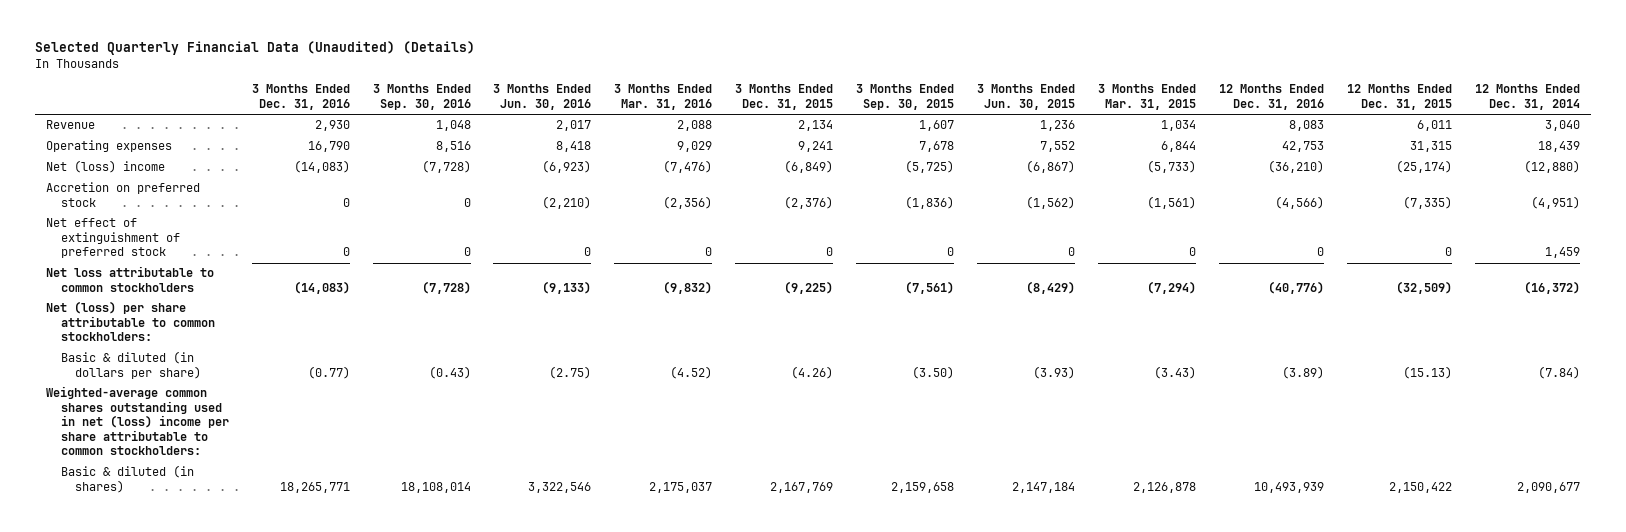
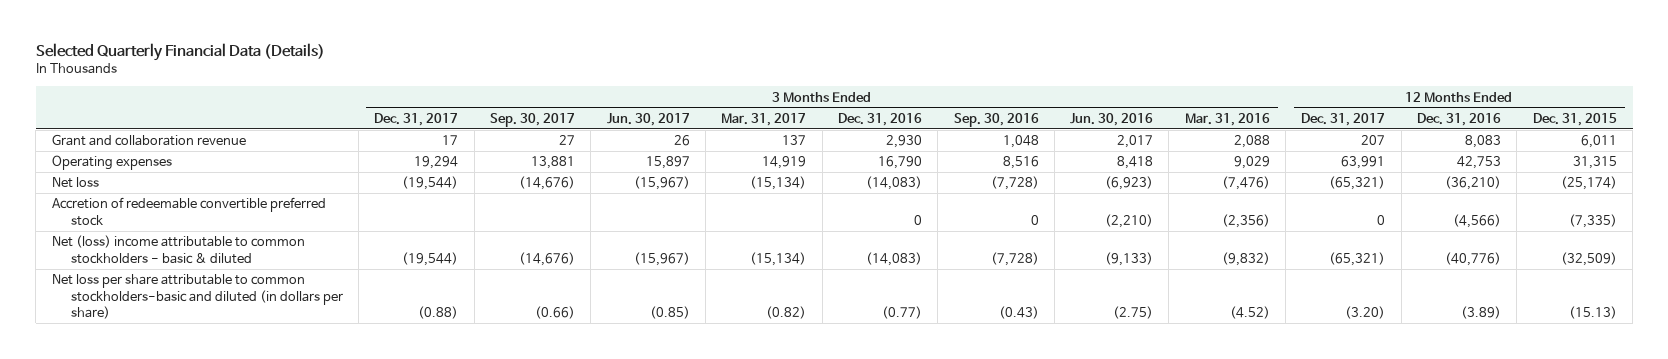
- Selected Quarterly Financial Data (Unaudited) (Details)
+ Selected Quarterly Financial Data (Details)
- | 3 Months Ended Dec. 31, 2016 | 3 Months Ended Sep. 30, 2016 | 3 Months Ended Jun. 30, 2016 | 3 Months Ended Mar. 31, 2016 | 3 Months Ended Dec. 31, 2015 | 3 Months Ended Sep. 30, 2015 | 3 Months Ended Jun. 30, 2015 | 3 Months Ended Mar. 31, 2015 | 12 Months Ended Dec. 31, 2016 | 12 Months Ended Dec. 31, 2015 | 12 Months Ended Dec. 31, 2014
+ | 3 Months Ended Dec. 31, 2017 | 3 Months Ended Sep. 30, 2017 | 3 Months Ended Jun. 30, 2017 | 3 Months Ended Mar. 31, 2017 | 3 Months Ended Dec. 31, 2016 | 3 Months Ended Sep. 30, 2016 | 3 Months Ended Jun. 30, 2016 | 3 Months Ended Mar. 31, 2016 | 12 Months Ended Dec. 31, 2017 | 12 Months Ended Dec. 31, 2016 | 12 Months Ended Dec. 31, 2015
- Revenue | 2,930 | 1,048 | 2,017 | 2,088 | 2,134 | 1,607 | 1,236 | 1,034 | 8,083 | 6,011 | 3,040
+ Grant and collaboration revenue | 17 | 27 | 26 | 137 | 2,930 | 1,048 | 2,017 | 2,088 | 207 | 8,083 | 6,011
- Net (loss) income | (14,083) | (7,728) | (6,923) | (7,476) | (6,849) | (5,725) | (6,867) | (5,733) | (36,210) | (25,174) | (12,880)
- Accretion on preferred stock | 0 | 0 | (2,210) | (2,356) | (2,376) | (1,836) | (1,562) | (1,561) | (4,566) | (7,335) | (4,951)
- Net effect of extinguishment of preferred stock | 0 | 0 | 0 | 0 | 0 | 0 | 0 | 0 | 0 | 0 | 1,459
- Net loss attributable to common stockholders | (14,083) | (7,728) | (9,133) | (9,832) | (9,225) | (7,561) | (8,429) | (7,294) | (40,776) | (32,509) | (16,372)
- Net (loss) per share attributable to common stockholders:
- Basic & diluted (in dollars per share) | (0.77) | (0.43) | (2.75) | (4.52) | (4.26) | (3.50) | (3.93) | (3.43) | (3.89) | (15.13) | (7.84)
- Weighted-average common shares outstanding used in net (loss) income per share attributable to common stockholders:
- Basic & diluted (in shares) | 18,265,771 | 18,108,014 | 3,322,546 | 2,175,037 | 2,167,769 | 2,159,658 | 2,147,184 | 2,126,878 | 10,493,939 | 2,150,422 | 2,090,677
+ Net loss | (19,544) | (14,676) | (15,967) | (15,134) | (14,083) | (7,728) | (6,923) | (7,476) | (65,321) | (36,210) | (25,174)
+ Accretion of redeemable convertible preferred stock | | | | | 0 | 0 | (2,210) | (2,356) | 0 | (4,566) | (7,335)
+ Net (loss) income attributable to common stockholders - basic & diluted | (19,544) | (14,676) | (15,967) | (15,134) | (14,083) | (7,728) | (9,133) | (9,832) | (65,321) | (40,776) | (32,509)
+ Net loss per share attributable to common stockholders-basic and diluted (in dollars per share) | (0.88) | (0.66) | (0.85) | (0.82) | (0.77) | (0.43) | (2.75) | (4.52) | (3.20) | (3.89) | (15.13)

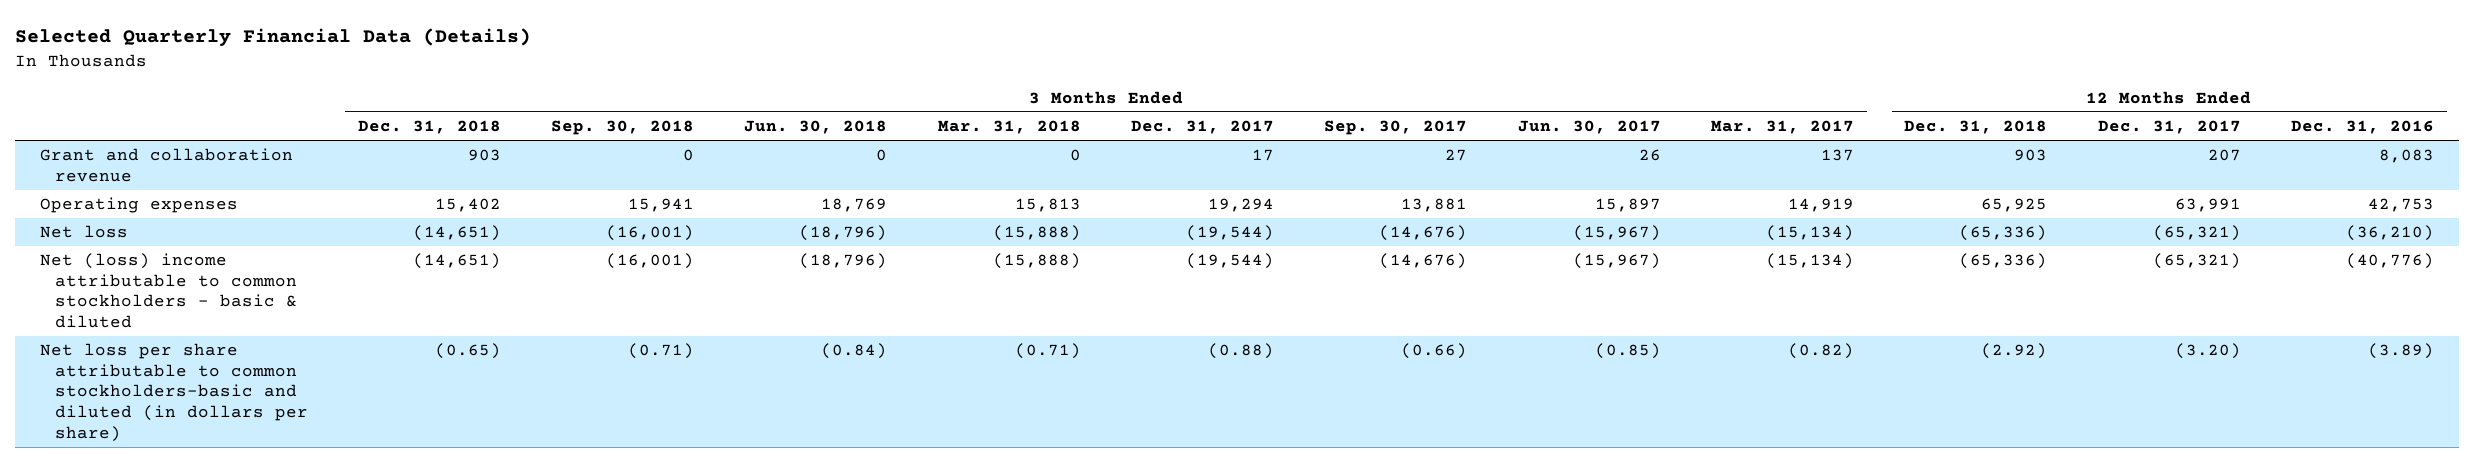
- | 3 Months Ended Dec. 31, 2017 | 3 Months Ended Sep. 30, 2017 | 3 Months Ended Jun. 30, 2017 | 3 Months Ended Mar. 31, 2017 | 3 Months Ended Dec. 31, 2016 | 3 Months Ended Sep. 30, 2016 | 3 Months Ended Jun. 30, 2016 | 3 Months Ended Mar. 31, 2016 | 12 Months Ended Dec. 31, 2017 | 12 Months Ended Dec. 31, 2016 | 12 Months Ended Dec. 31, 2015
+ | 3 Months Ended Dec. 31, 2018 | 3 Months Ended Sep. 30, 2018 | 3 Months Ended Jun. 30, 2018 | 3 Months Ended Mar. 31, 2018 | 3 Months Ended Dec. 31, 2017 | 3 Months Ended Sep. 30, 2017 | 3 Months Ended Jun. 30, 2017 | 3 Months Ended Mar. 31, 2017 | 12 Months Ended Dec. 31, 2018 | 12 Months Ended Dec. 31, 2017 | 12 Months Ended Dec. 31, 2016
- Accretion of redeemable convertible preferred stock | | | | | 0 | 0 | (2,210) | (2,356) | 0 | (4,566) | (7,335)

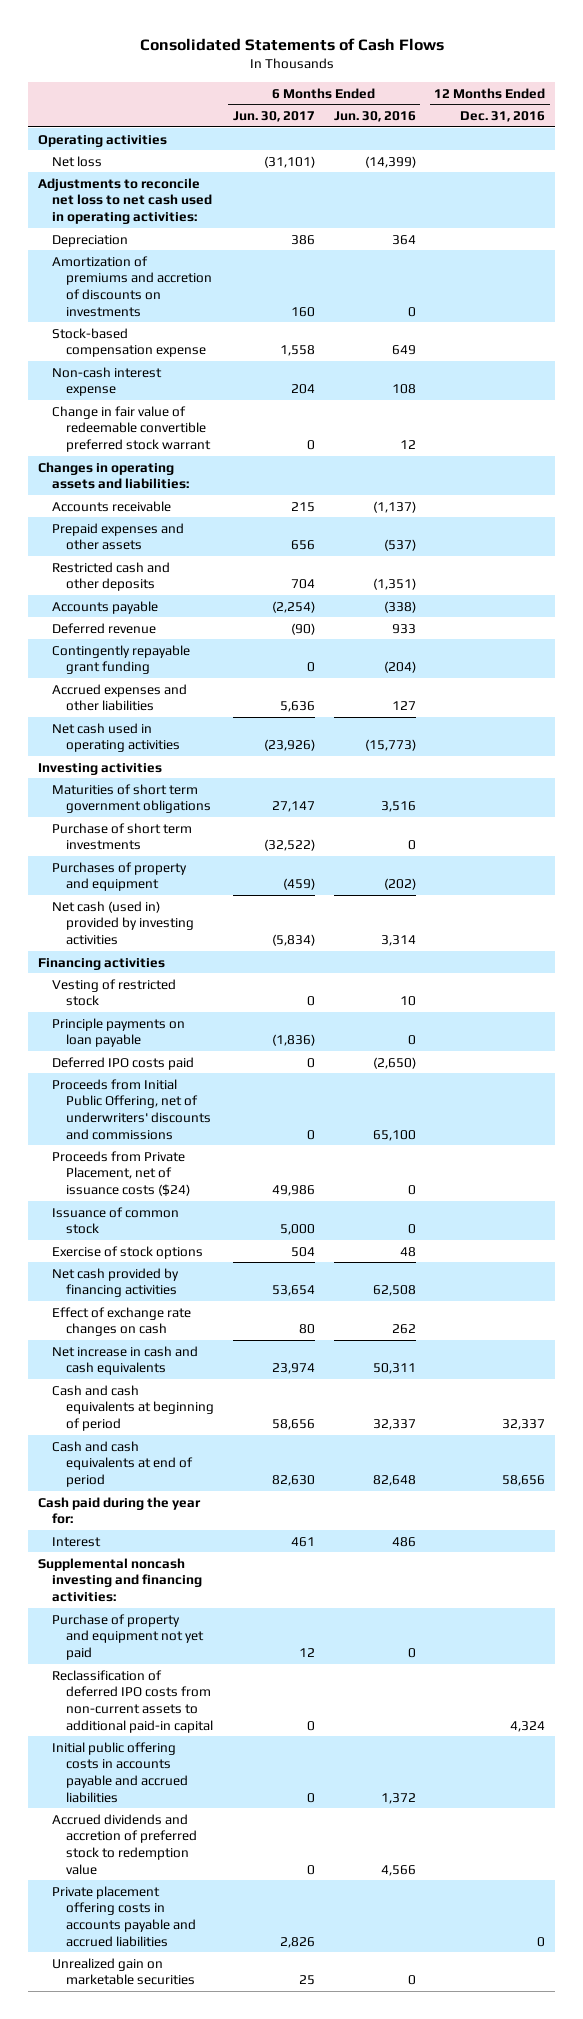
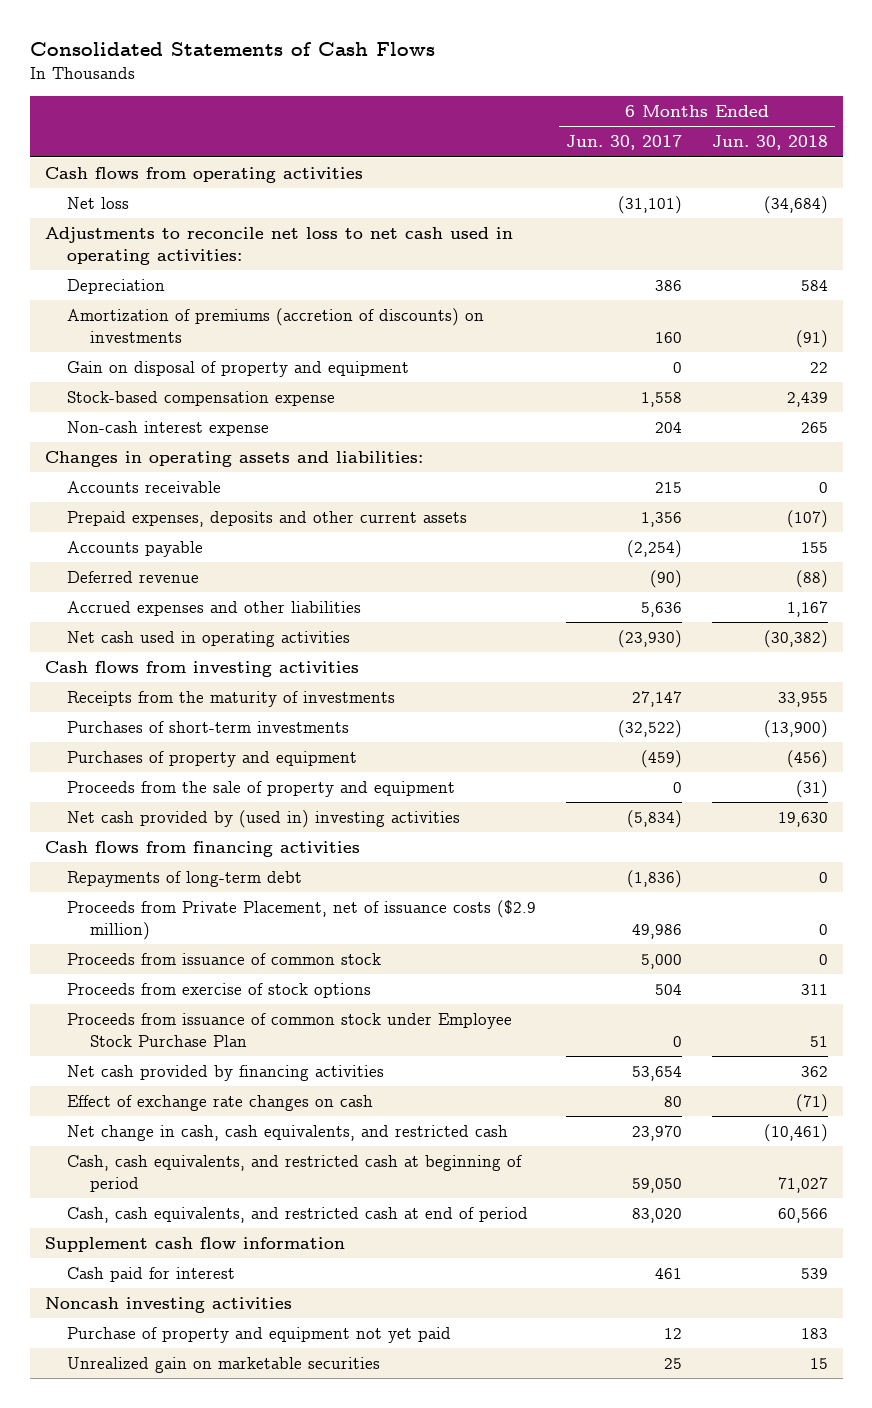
- | 6 Months Ended Jun. 30, 2017 | 6 Months Ended Jun. 30, 2016 | 12 Months Ended Dec. 31, 2016
+ | 6 Months Ended Jun. 30, 2017 | 6 Months Ended Jun. 30, 2018
- Operating activities
+ Cash flows from operating activities
- Amortization of premiums and accretion of discounts on investments | 160 | 0 |
+ Amortization of premiums (accretion of discounts) on investments | 160 | (91)
+ Gain on disposal of property and equipment | 0 | 22
- Change in fair value of redeemable convertible preferred stock warrant | 0 | 12 |
- Prepaid expenses and other assets | 656 | (537) |
- Restricted cash and other deposits | 704 | (1,351) |
+ Prepaid expenses, deposits and other current assets | 1,356 | (107)
- Contingently repayable grant funding | 0 | (204) |
- Net cash used in operating activities | (23,926) | (15,773) |
- Investing activities
- Maturities of short term government obligations | 27,147 | 3,516 |
- Purchase of short term investments | (32,522) | 0 |
+ Net cash used in operating activities | (23,930) | (30,382)
+ Cash flows from investing activities
+ Receipts from the maturity of investments | 27,147 | 33,955
+ Purchases of short-term investments | (32,522) | (13,900)
- Net cash (used in) provided by investing activities | (5,834) | 3,314 |
- Financing activities
- Vesting of restricted stock | 0 | 10 |
- Principle payments on loan payable | (1,836) | 0 |
- Deferred IPO costs paid | 0 | (2,650) |
- Proceeds from Initial Public Offering, net of underwriters' discounts and commissions | 0 | 65,100 |
- Proceeds from Private Placement, net of issuance costs ($24) | 49,986 | 0 |
- Issuance of common stock | 5,000 | 0 |
- Exercise of stock options | 504 | 48 |
+ Proceeds from the sale of property and equipment | 0 | (31)
+ Net cash provided by (used in) investing activities | (5,834) | 19,630
+ Cash flows from financing activities
+ Repayments of long-term debt | (1,836) | 0
+ Proceeds from Private Placement, net of issuance costs ($2.9 million) | 49,986 | 0
+ Proceeds from issuance of common stock | 5,000 | 0
+ Proceeds from exercise of stock options | 504 | 311
+ Proceeds from issuance of common stock under Employee Stock Purchase Plan | 0 | 51
- Net increase in cash and cash equivalents | 23,974 | 50,311 |
- Cash and cash equivalents at beginning of period | 58,656 | 32,337 | 32,337
- Cash and cash equivalents at end of period | 82,630 | 82,648 | 58,656
- Cash paid during the year for:
- Interest | 461 | 486 |
- Supplemental noncash investing and financing activities:
+ Net change in cash, cash equivalents, and restricted cash | 23,970 | (10,461)
+ Cash, cash equivalents, and restricted cash at beginning of period | 59,050 | 71,027
+ Cash, cash equivalents, and restricted cash at end of period | 83,020 | 60,566
+ Supplement cash flow information
+ Cash paid for interest | 461 | 539
+ Noncash investing activities
- Reclassification of deferred IPO costs from non-current assets to additional paid-in capital | 0 | | 4,324
- Initial public offering costs in accounts payable and accrued liabilities | 0 | 1,372 |
- Accrued dividends and accretion of preferred stock to redemption value | 0 | 4,566 |
- Private placement offering costs in accounts payable and accrued liabilities | 2,826 | | 0

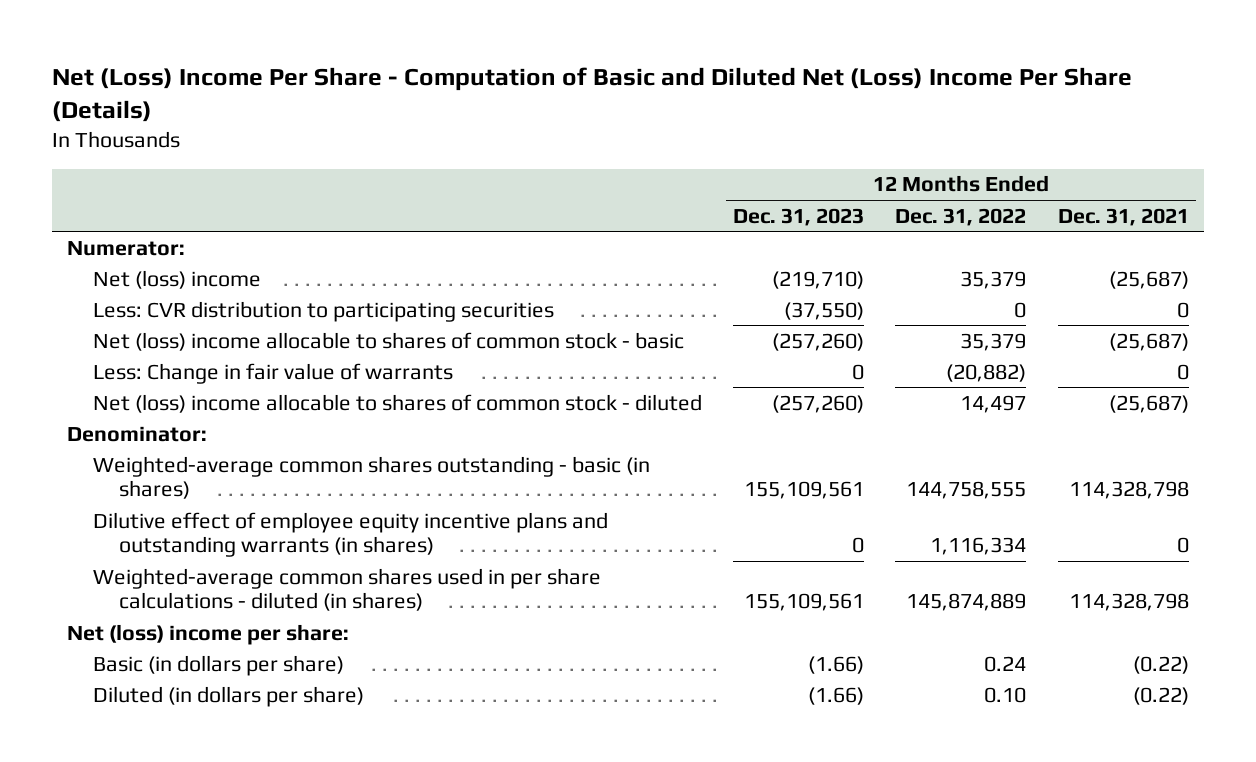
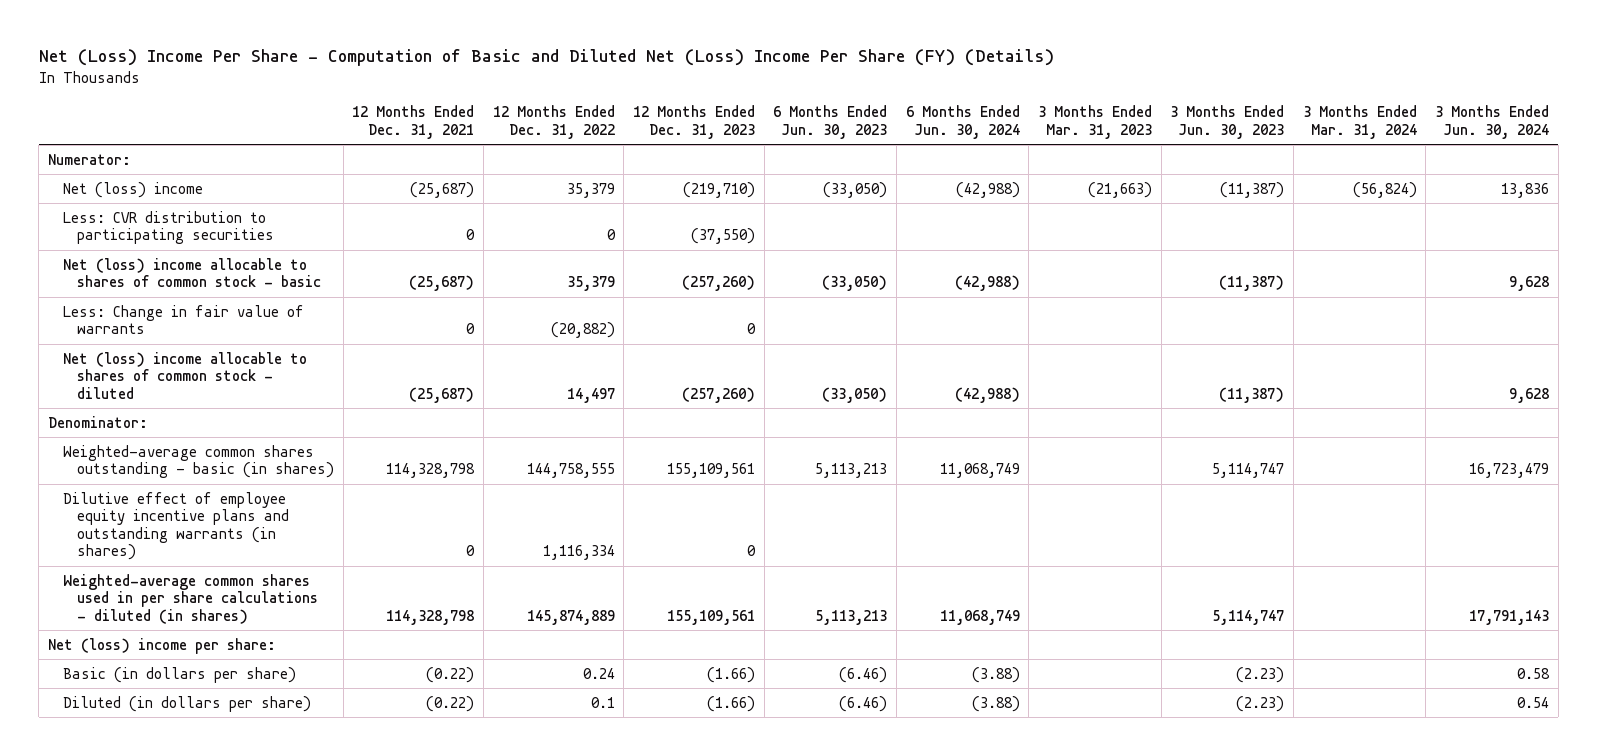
- Net (Loss) Income Per Share - Computation of Basic and Diluted Net (Loss) Income Per Share (Details)
+ Net (Loss) Income Per Share - Computation of Basic and Diluted Net (Loss) Income Per Share (FY) (Details)
- | 12 Months Ended Dec. 31, 2023 | 12 Months Ended Dec. 31, 2022 | 12 Months Ended Dec. 31, 2021
+ | 12 Months Ended Dec. 31, 2021 | 12 Months Ended Dec. 31, 2022 | 12 Months Ended Dec. 31, 2023 | 6 Months Ended Jun. 30, 2023 | 6 Months Ended Jun. 30, 2024 | 3 Months Ended Mar. 31, 2023 | 3 Months Ended Jun. 30, 2023 | 3 Months Ended Mar. 31, 2024 | 3 Months Ended Jun. 30, 2024
- Diluted (in dollars per share) | (1.66) | 0.10 | (0.22)
+ Diluted (in dollars per share) | (0.22) | 0.1 | (1.66) | (6.46) | (3.88) | | (2.23) | | 0.54

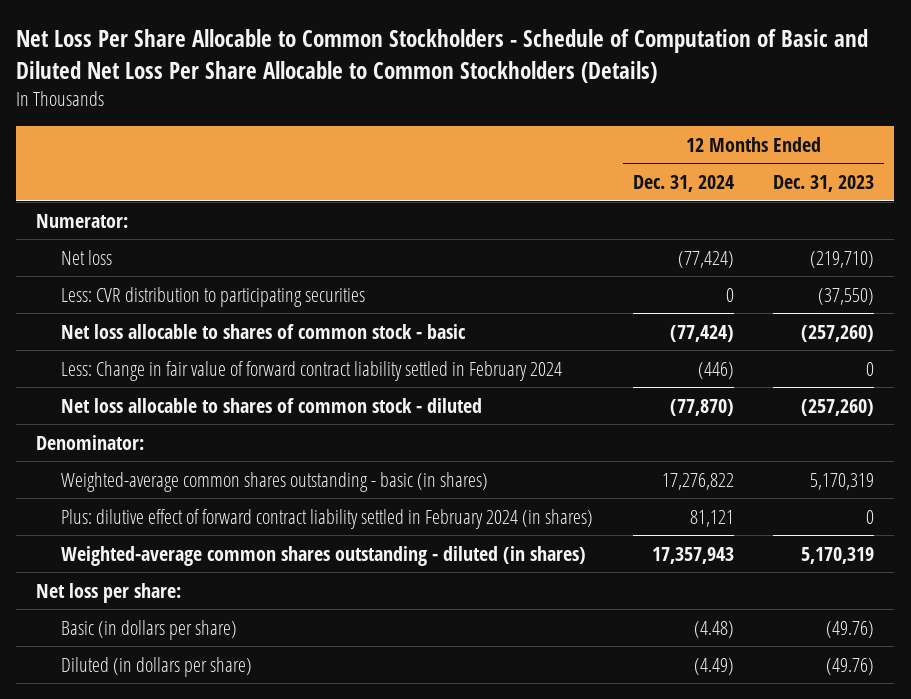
- Net (Loss) Income Per Share - Computation of Basic and Diluted Net (Loss) Income Per Share (FY) (Details)
+ Net Loss Per Share Allocable to Common Stockholders - Schedule of Computation of Basic and Diluted Net Loss Per Share Allocable to Common Stockholders (Details)
- | 12 Months Ended Dec. 31, 2021 | 12 Months Ended Dec. 31, 2022 | 12 Months Ended Dec. 31, 2023 | 6 Months Ended Jun. 30, 2023 | 6 Months Ended Jun. 30, 2024 | 3 Months Ended Mar. 31, 2023 | 3 Months Ended Jun. 30, 2023 | 3 Months Ended Mar. 31, 2024 | 3 Months Ended Jun. 30, 2024
+ | 12 Months Ended Dec. 31, 2024 | 12 Months Ended Dec. 31, 2023
- Net (loss) income | (25,687) | 35,379 | (219,710) | (33,050) | (42,988) | (21,663) | (11,387) | (56,824) | 13,836
+ Net loss | (77,424) | (219,710)
- Net (loss) income allocable to shares of common stock - basic | (25,687) | 35,379 | (257,260) | (33,050) | (42,988) | | (11,387) | | 9,628
- Less: Change in fair value of warrants | 0 | (20,882) | 0 | | | | | |
- Net (loss) income allocable to shares of common stock - diluted | (25,687) | 14,497 | (257,260) | (33,050) | (42,988) | | (11,387) | | 9,628
+ Net loss allocable to shares of common stock - basic | (77,424) | (257,260)
+ Less: Change in fair value of forward contract liability settled in February 2024 | (446) | 0
+ Net loss allocable to shares of common stock - diluted | (77,870) | (257,260)
- Weighted-average common shares outstanding - basic (in shares) | 114,328,798 | 144,758,555 | 155,109,561 | 5,113,213 | 11,068,749 | | 5,114,747 | | 16,723,479
- Dilutive effect of employee equity incentive plans and outstanding warrants (in shares) | 0 | 1,116,334 | 0 | | | | | |
- Weighted-average common shares used in per share calculations - diluted (in shares) | 114,328,798 | 145,874,889 | 155,109,561 | 5,113,213 | 11,068,749 | | 5,114,747 | | 17,791,143
- Net (loss) income per share:
- Basic (in dollars per share) | (0.22) | 0.24 | (1.66) | (6.46) | (3.88) | | (2.23) | | 0.58
- Diluted (in dollars per share) | (0.22) | 0.1 | (1.66) | (6.46) | (3.88) | | (2.23) | | 0.54
+ Weighted-average common shares outstanding - basic (in shares) | 17,276,822 | 5,170,319
+ Plus: dilutive effect of forward contract liability settled in February 2024 (in shares) | 81,121 | 0
+ Weighted-average common shares outstanding - diluted (in shares) | 17,357,943 | 5,170,319
+ Net loss per share:
+ Basic (in dollars per share) | (4.48) | (49.76)
+ Diluted (in dollars per share) | (4.49) | (49.76)

